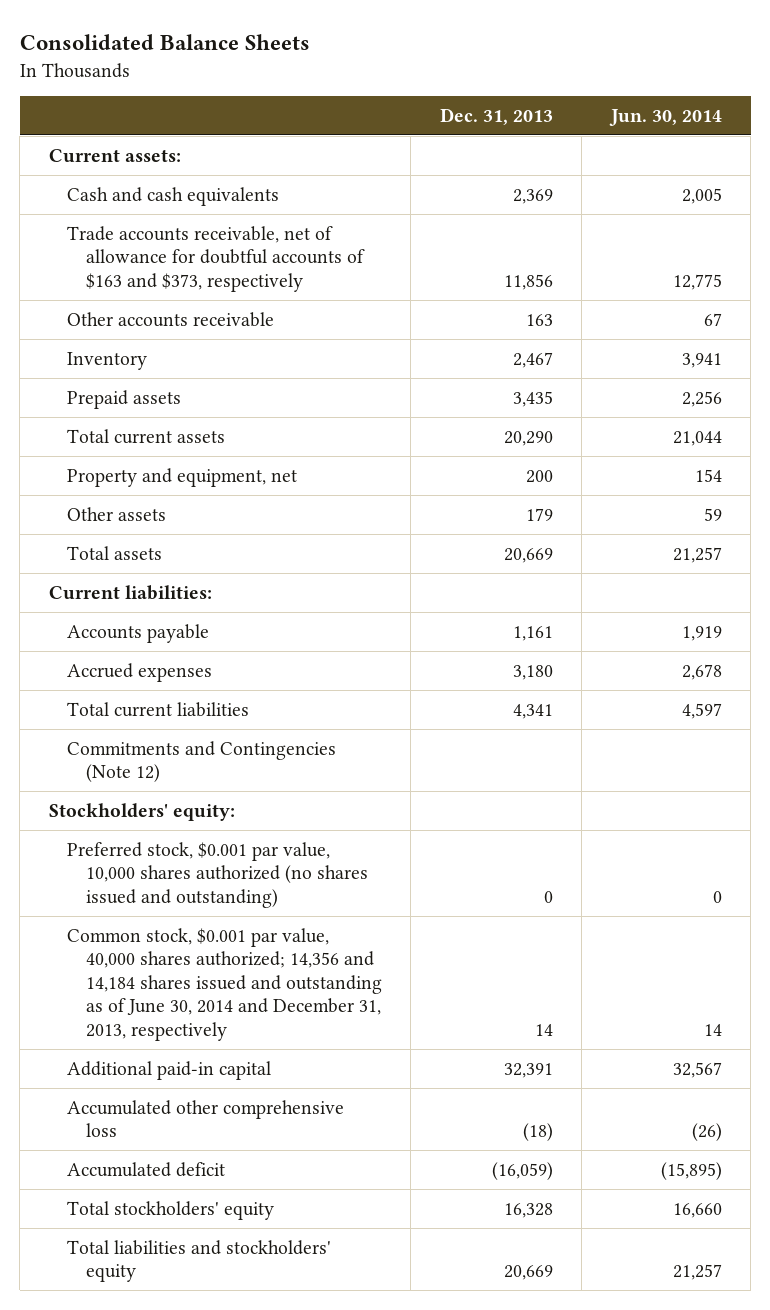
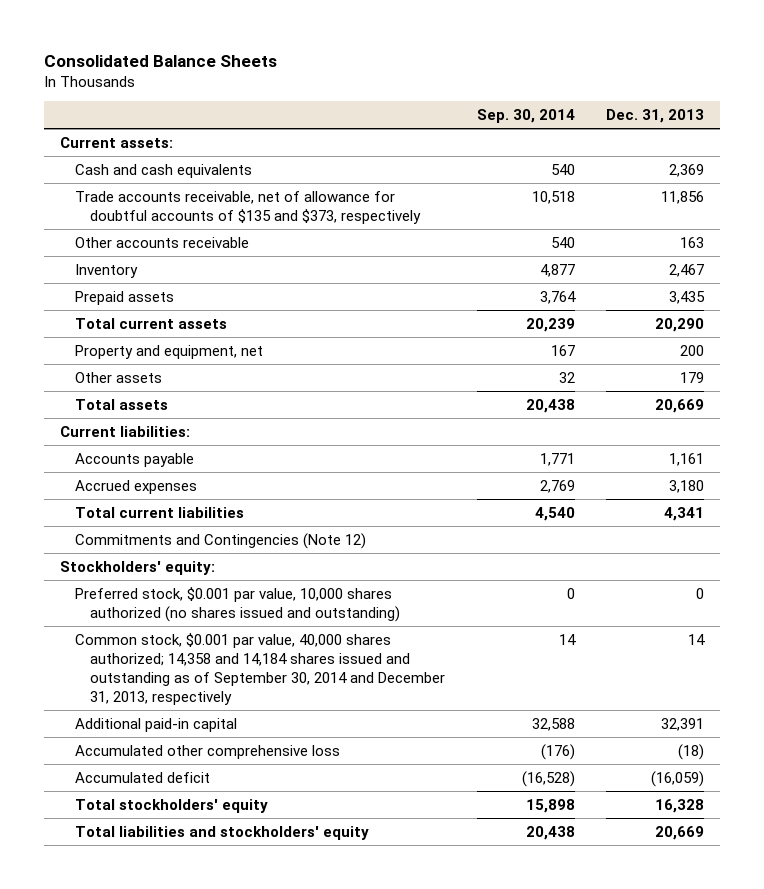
- | Dec. 31, 2013 | Jun. 30, 2014
+ | Sep. 30, 2014 | Dec. 31, 2013
- Trade accounts receivable, net of allowance for doubtful accounts of $163 and $373, respectively | 11,856 | 12,775
+ Trade accounts receivable, net of allowance for doubtful accounts of $135 and $373, respectively | 10,518 | 11,856
- Common stock, $0.001 par value, 40,000 shares authorized; 14,356 and 14,184 shares issued and outstanding as of June 30, 2014 and December 31, 2013, respectively | 14 | 14
+ Common stock, $0.001 par value, 40,000 shares authorized; 14,358 and 14,184 shares issued and outstanding as of September 30, 2014 and December 31, 2013, respectively | 14 | 14

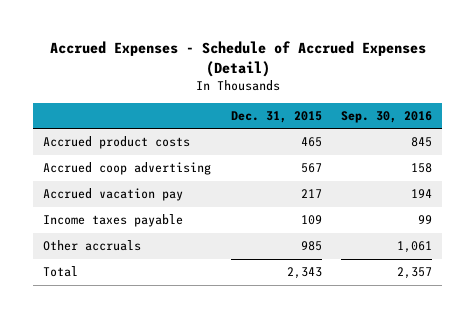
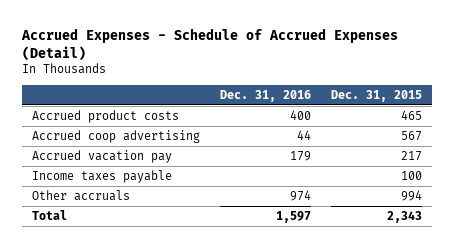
- | Dec. 31, 2015 | Sep. 30, 2016
+ | Dec. 31, 2016 | Dec. 31, 2015
- Income taxes payable | 109 | 99
- Other accruals | 985 | 1,061
+ Income taxes payable | | 100
+ Other accruals | 974 | 994

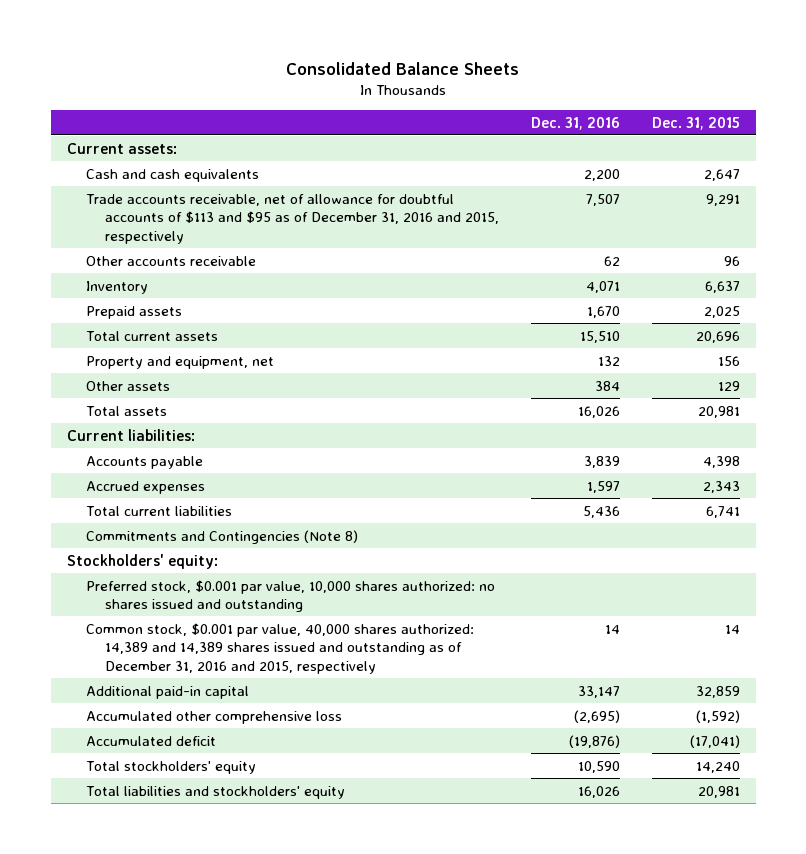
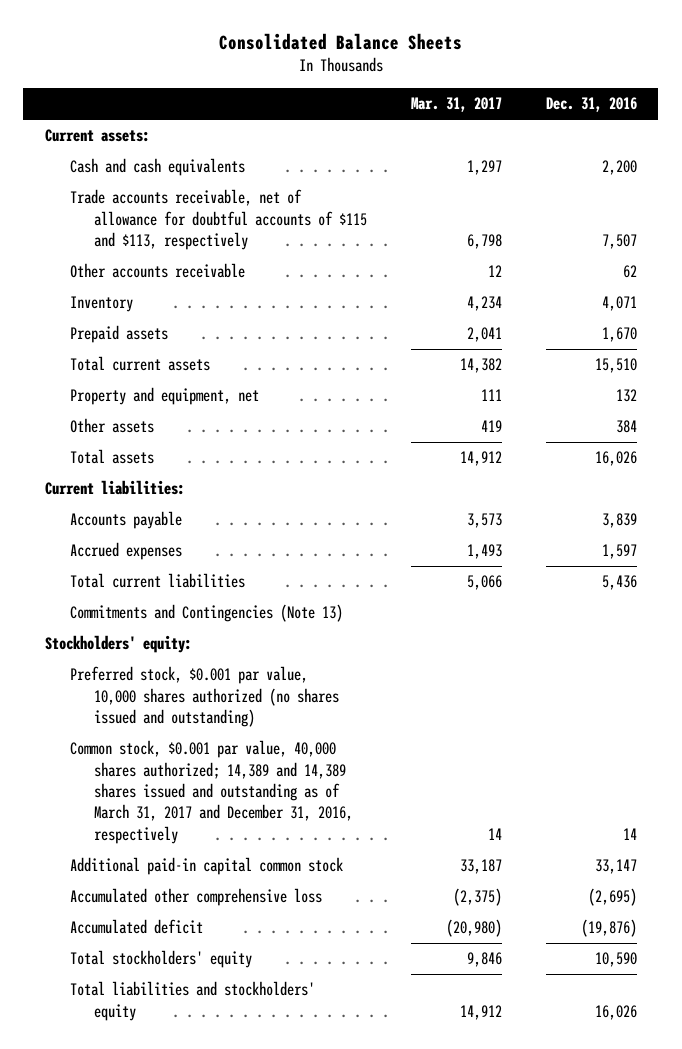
- | Dec. 31, 2016 | Dec. 31, 2015
+ | Mar. 31, 2017 | Dec. 31, 2016
- Trade accounts receivable, net of allowance for doubtful accounts of $113 and $95 as of December 31, 2016 and 2015, respectively | 7,507 | 9,291
+ Trade accounts receivable, net of allowance for doubtful accounts of $115 and $113, respectively | 6,798 | 7,507
- Commitments and Contingencies (Note 8)
+ Commitments and Contingencies (Note 13)
- Preferred stock, $0.001 par value, 10,000 shares authorized: no shares issued and outstanding
- Common stock, $0.001 par value, 40,000 shares authorized: 14,389 and 14,389 shares issued and outstanding as of December 31, 2016 and 2015, respectively | 14 | 14
- Additional paid-in capital | 33,147 | 32,859
+ Preferred stock, $0.001 par value, 10,000 shares authorized (no shares issued and outstanding)
+ Common stock, $0.001 par value, 40,000 shares authorized; 14,389 and 14,389 shares issued and outstanding as of March 31, 2017 and December 31, 2016, respectively | 14 | 14
+ Additional paid-in capital common stock | 33,187 | 33,147

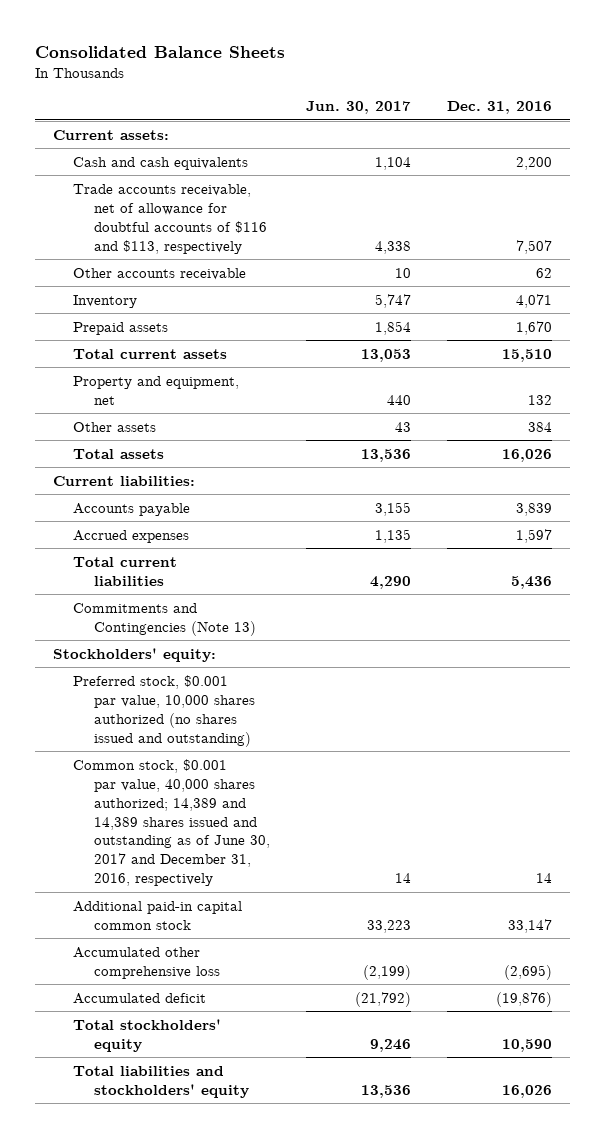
- | Mar. 31, 2017 | Dec. 31, 2016
+ | Jun. 30, 2017 | Dec. 31, 2016
- Trade accounts receivable, net of allowance for doubtful accounts of $115 and $113, respectively | 6,798 | 7,507
+ Trade accounts receivable, net of allowance for doubtful accounts of $116 and $113, respectively | 4,338 | 7,507
- Common stock, $0.001 par value, 40,000 shares authorized; 14,389 and 14,389 shares issued and outstanding as of March 31, 2017 and December 31, 2016, respectively | 14 | 14
+ Common stock, $0.001 par value, 40,000 shares authorized; 14,389 and 14,389 shares issued and outstanding as of June 30, 2017 and December 31, 2016, respectively | 14 | 14

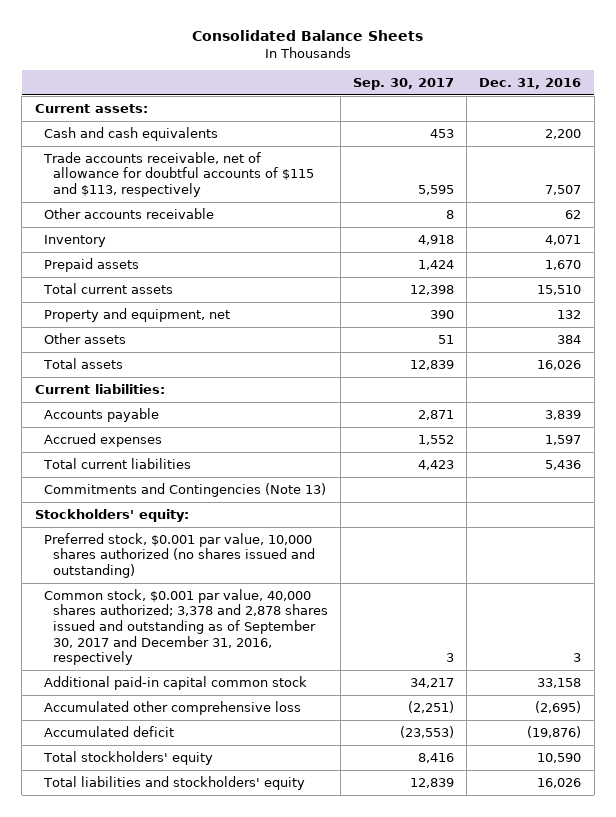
- | Jun. 30, 2017 | Dec. 31, 2016
+ | Sep. 30, 2017 | Dec. 31, 2016
- Trade accounts receivable, net of allowance for doubtful accounts of $116 and $113, respectively | 4,338 | 7,507
+ Trade accounts receivable, net of allowance for doubtful accounts of $115 and $113, respectively | 5,595 | 7,507
- Common stock, $0.001 par value, 40,000 shares authorized; 14,389 and 14,389 shares issued and outstanding as of June 30, 2017 and December 31, 2016, respectively | 14 | 14
- Additional paid-in capital common stock | 33,223 | 33,147
+ Common stock, $0.001 par value, 40,000 shares authorized; 3,378 and 2,878 shares issued and outstanding as of September 30, 2017 and December 31, 2016, respectively | 3 | 3
+ Additional paid-in capital common stock | 34,217 | 33,158

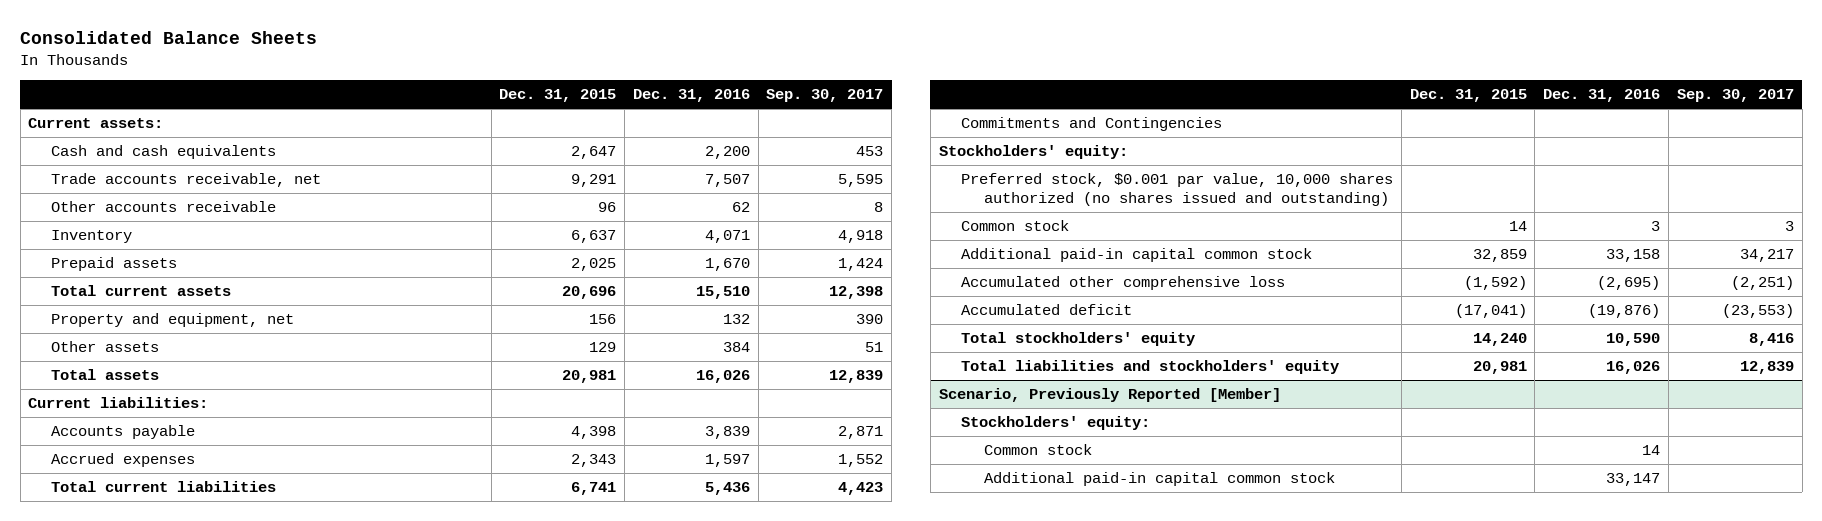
- | Sep. 30, 2017 | Dec. 31, 2016
+ | Dec. 31, 2015 | Dec. 31, 2016 | Sep. 30, 2017
- Trade accounts receivable, net of allowance for doubtful accounts of $115 and $113, respectively | 5,595 | 7,507
+ Trade accounts receivable, net | 9,291 | 7,507 | 5,595
- Commitments and Contingencies (Note 13)
+ Commitments and Contingencies
- Common stock, $0.001 par value, 40,000 shares authorized; 3,378 and 2,878 shares issued and outstanding as of September 30, 2017 and December 31, 2016, respectively | 3 | 3
+ Common stock | 14 | 3 | 3
+ Scenario, Previously Reported [Member]
+ Stockholders' equity:
+ Common stock | | 14 |
+ Additional paid-in capital common stock | | 33,147 |

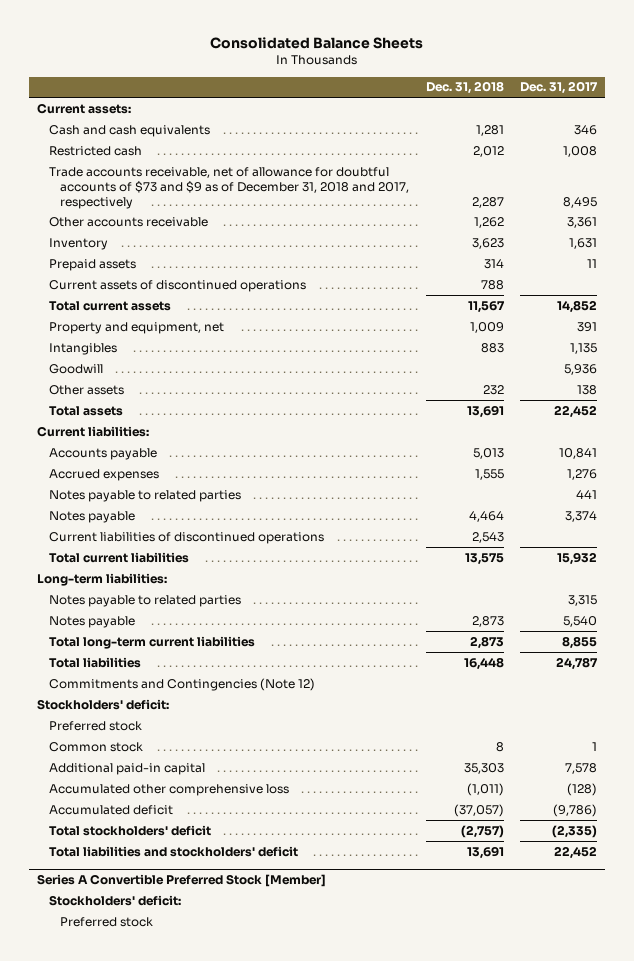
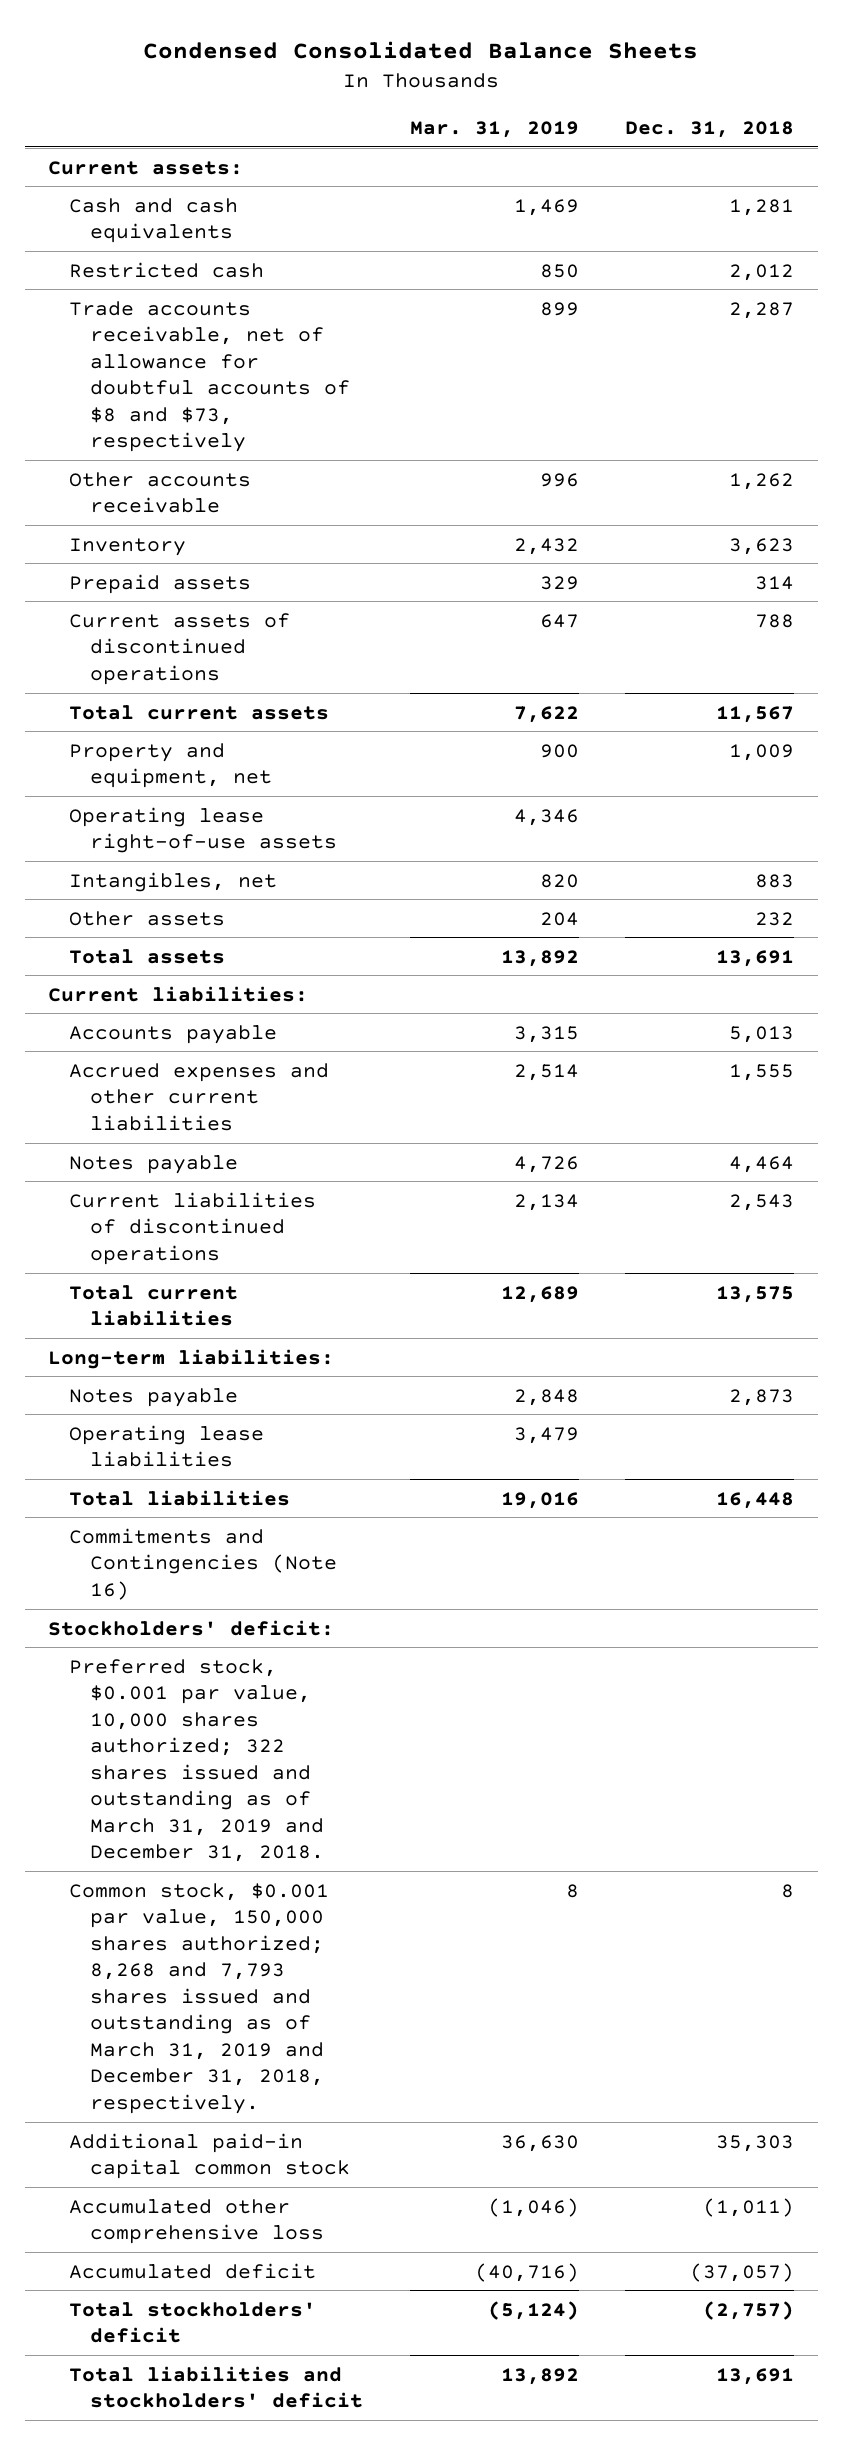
- Consolidated Balance Sheets
+ Condensed Consolidated Balance Sheets
- | Dec. 31, 2018 | Dec. 31, 2017
+ | Mar. 31, 2019 | Dec. 31, 2018
- Trade accounts receivable, net of allowance for doubtful accounts of $73 and $9 as of December 31, 2018 and 2017, respectively | 2,287 | 8,495
+ Trade accounts receivable, net of allowance for doubtful accounts of $8 and $73, respectively | 899 | 2,287
- Intangibles | 883 | 1,135
- Goodwill | | 5,936
+ Operating lease right-of-use assets | 4,346 |
+ Intangibles, net | 820 | 883
- Accrued expenses | 1,555 | 1,276
- Notes payable to related parties | | 441
+ Accrued expenses and other current liabilities | 2,514 | 1,555
- Notes payable to related parties | | 3,315
- Total long-term current liabilities | 2,873 | 8,855
+ Operating lease liabilities | 3,479 |
- Commitments and Contingencies (Note 12)
+ Commitments and Contingencies (Note 16)
- Preferred stock
- Common stock | 8 | 1
- Additional paid-in capital | 35,303 | 7,578
+ Preferred stock, $0.001 par value, 10,000 shares authorized; 322 shares issued and outstanding as of March 31, 2019 and December 31, 2018.
+ Common stock, $0.001 par value, 150,000 shares authorized; 8,268 and 7,793 shares issued and outstanding as of March 31, 2019 and December 31, 2018, respectively. | 8 | 8
+ Additional paid-in capital common stock | 36,630 | 35,303
- Series A Convertible Preferred Stock [Member]
- Stockholders' deficit:
- Preferred stock

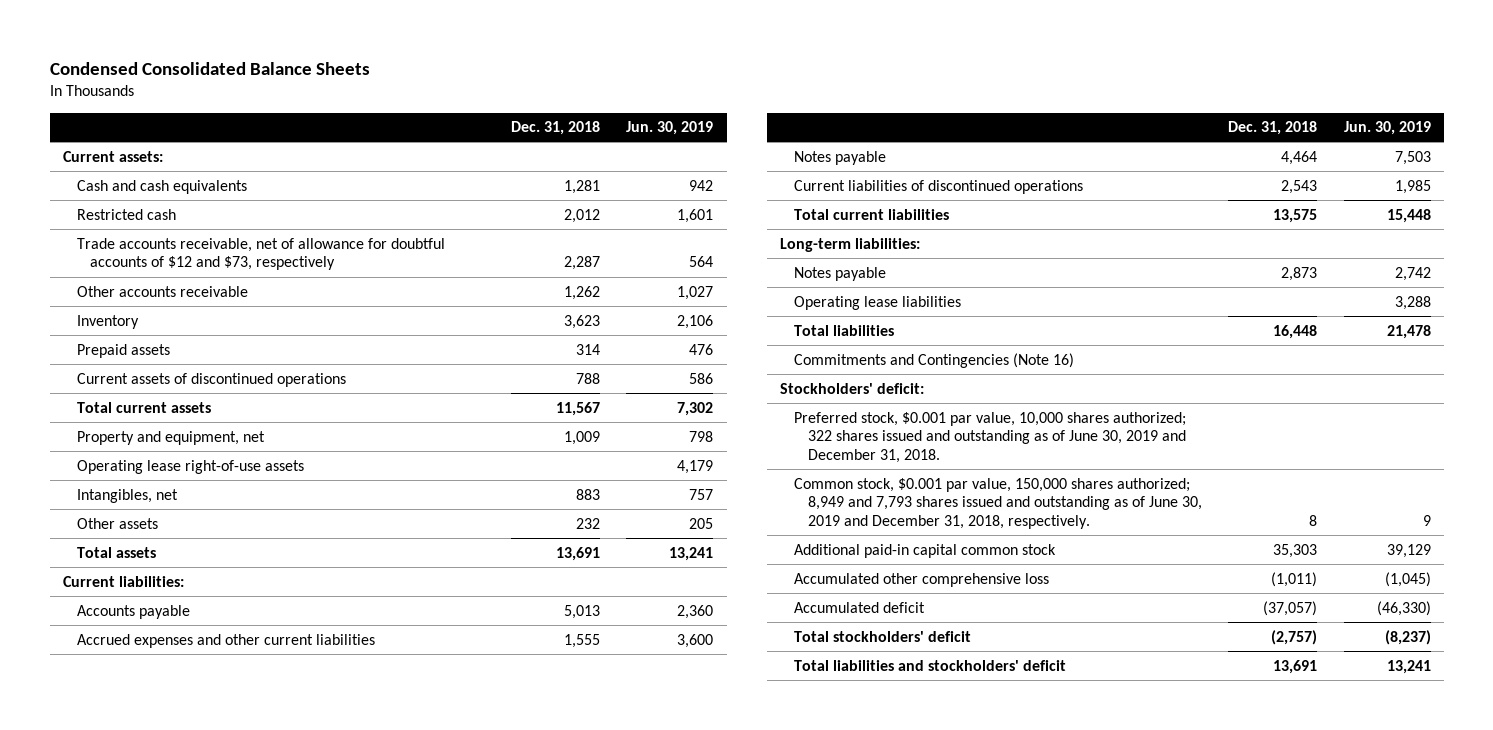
- | Mar. 31, 2019 | Dec. 31, 2018
+ | Dec. 31, 2018 | Jun. 30, 2019
- Trade accounts receivable, net of allowance for doubtful accounts of $8 and $73, respectively | 899 | 2,287
+ Trade accounts receivable, net of allowance for doubtful accounts of $12 and $73, respectively | 2,287 | 564
- Preferred stock, $0.001 par value, 10,000 shares authorized; 322 shares issued and outstanding as of March 31, 2019 and December 31, 2018.
- Common stock, $0.001 par value, 150,000 shares authorized; 8,268 and 7,793 shares issued and outstanding as of March 31, 2019 and December 31, 2018, respectively. | 8 | 8
+ Preferred stock, $0.001 par value, 10,000 shares authorized; 322 shares issued and outstanding as of June 30, 2019 and December 31, 2018.
+ Common stock, $0.001 par value, 150,000 shares authorized; 8,949 and 7,793 shares issued and outstanding as of June 30, 2019 and December 31, 2018, respectively. | 8 | 9

